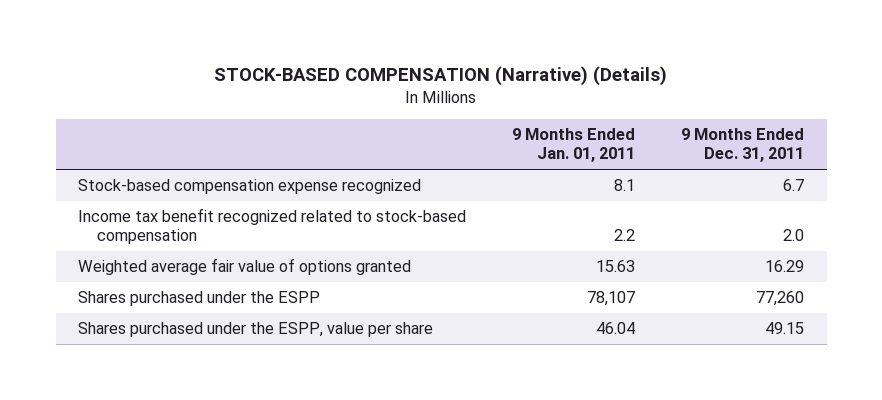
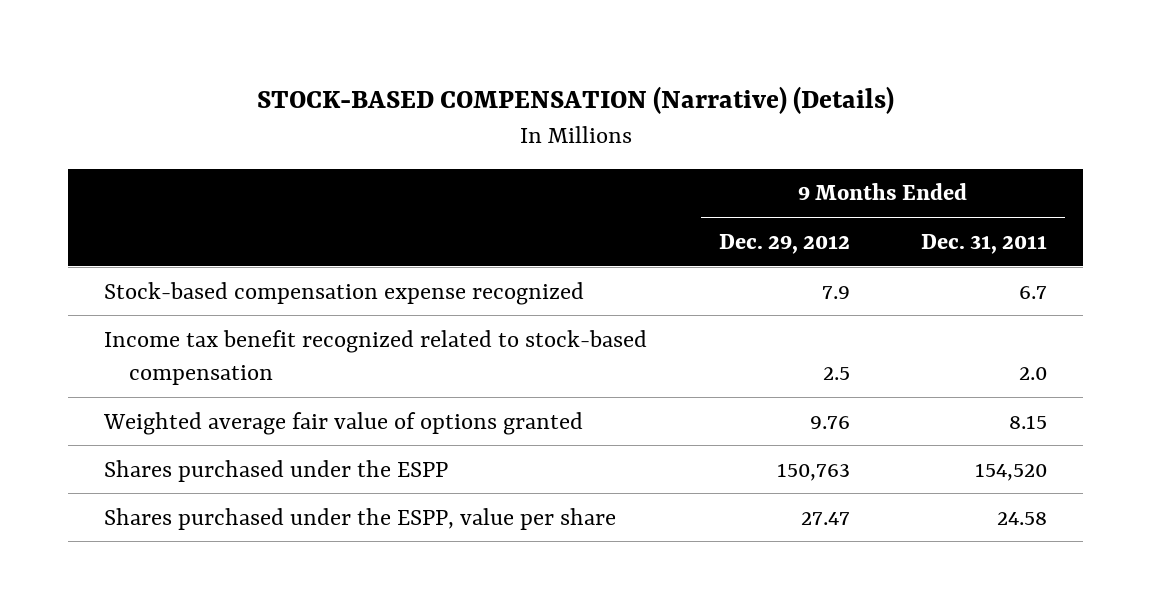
- | 9 Months Ended Jan. 01, 2011 | 9 Months Ended Dec. 31, 2011
+ | 9 Months Ended Dec. 29, 2012 | 9 Months Ended Dec. 31, 2011
- Weighted average fair value of options granted | 15.63 | 16.29
- Shares purchased under the ESPP | 78,107 | 77,260
- Shares purchased under the ESPP, value per share | 46.04 | 49.15
+ Weighted average fair value of options granted | 9.76 | 8.15
+ Shares purchased under the ESPP | 150,763 | 154,520
+ Shares purchased under the ESPP, value per share | 27.47 | 24.58

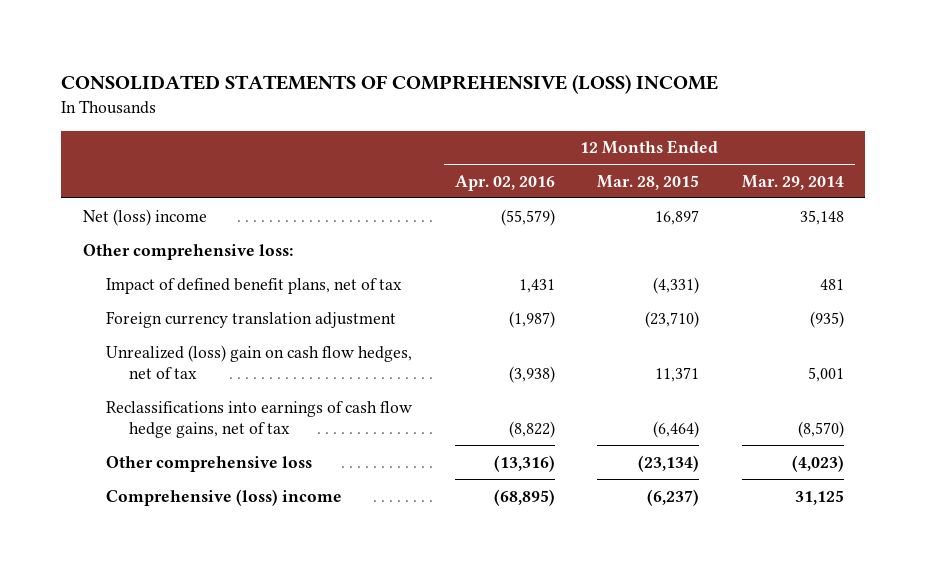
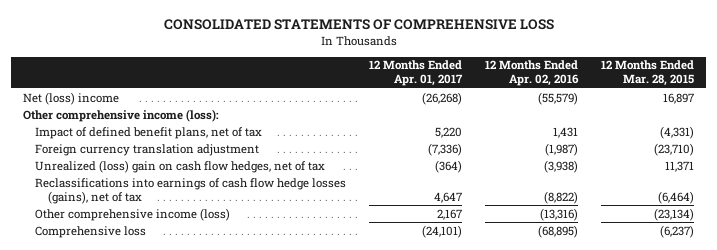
- CONSOLIDATED STATEMENTS OF COMPREHENSIVE (LOSS) INCOME
+ CONSOLIDATED STATEMENTS OF COMPREHENSIVE LOSS
- | 12 Months Ended Apr. 02, 2016 | 12 Months Ended Mar. 28, 2015 | 12 Months Ended Mar. 29, 2014
+ | 12 Months Ended Apr. 01, 2017 | 12 Months Ended Apr. 02, 2016 | 12 Months Ended Mar. 28, 2015
- Other comprehensive loss:
+ Other comprehensive income (loss):
- Reclassifications into earnings of cash flow hedge gains, net of tax | (8,822) | (6,464) | (8,570)
- Other comprehensive loss | (13,316) | (23,134) | (4,023)
- Comprehensive (loss) income | (68,895) | (6,237) | 31,125
+ Reclassifications into earnings of cash flow hedge losses (gains), net of tax | 4,647 | (8,822) | (6,464)
+ Other comprehensive income (loss) | 2,167 | (13,316) | (23,134)
+ Comprehensive loss | (24,101) | (68,895) | (6,237)

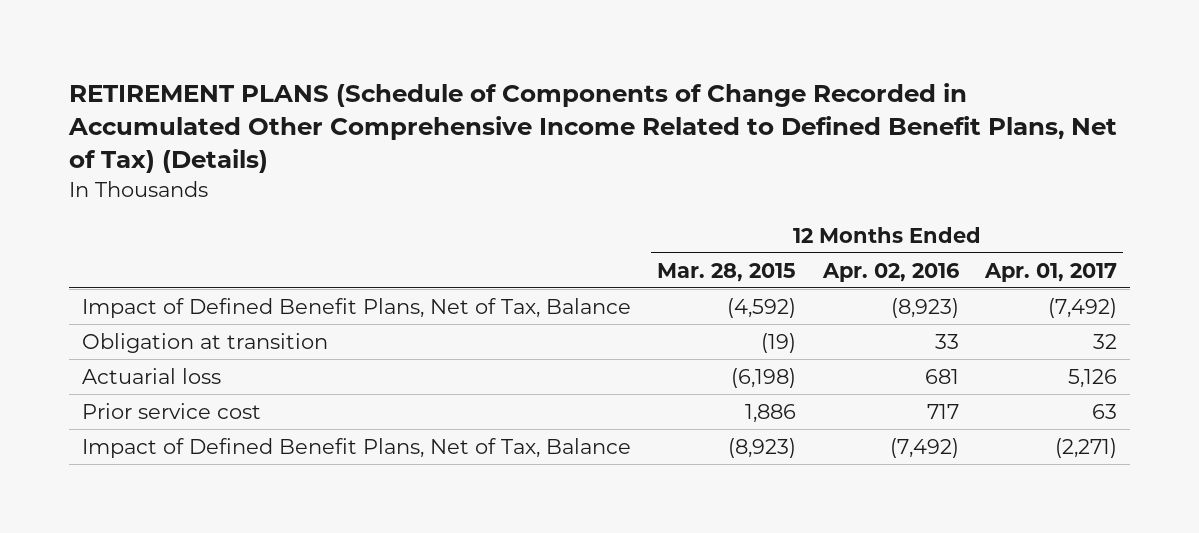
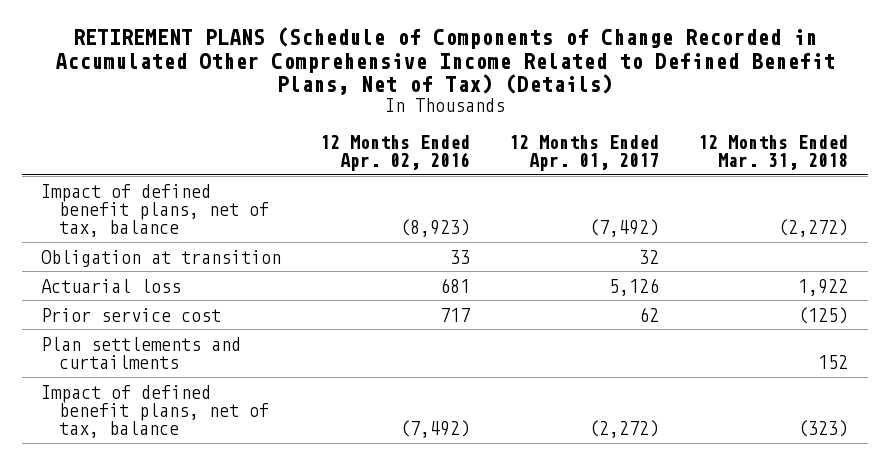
- | 12 Months Ended Mar. 28, 2015 | 12 Months Ended Apr. 02, 2016 | 12 Months Ended Apr. 01, 2017
+ | 12 Months Ended Apr. 02, 2016 | 12 Months Ended Apr. 01, 2017 | 12 Months Ended Mar. 31, 2018
- Impact of Defined Benefit Plans, Net of Tax, Balance | (4,592) | (8,923) | (7,492)
+ Impact of defined benefit plans, net of tax, balance | (8,923) | (7,492) | (2,272)
- Prior service cost | 1,886 | 717 | 63
- Impact of Defined Benefit Plans, Net of Tax, Balance | (8,923) | (7,492) | (2,271)
+ Prior service cost | 717 | 62 | (125)
+ Plan settlements and curtailments | | | 152
+ Impact of defined benefit plans, net of tax, balance | (7,492) | (2,272) | (323)

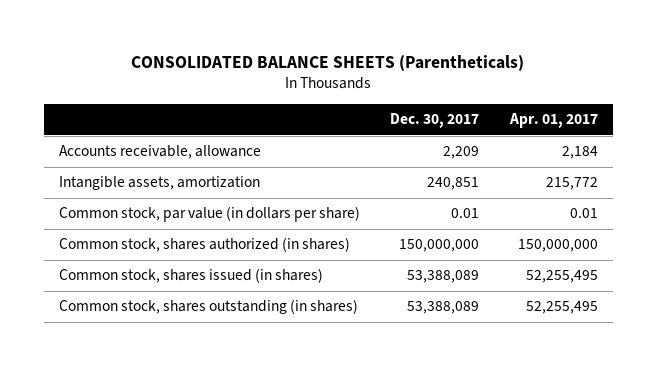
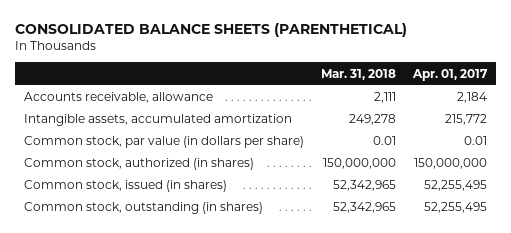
- CONSOLIDATED BALANCE SHEETS (Parentheticals)
+ CONSOLIDATED BALANCE SHEETS (PARENTHETICAL)
- | Dec. 30, 2017 | Apr. 01, 2017
+ | Mar. 31, 2018 | Apr. 01, 2017
- Intangible assets, amortization | 240,851 | 215,772
+ Intangible assets, accumulated amortization | 249,278 | 215,772
- Common stock, shares authorized (in shares) | 150,000,000 | 150,000,000
- Common stock, shares issued (in shares) | 53,388,089 | 52,255,495
- Common stock, shares outstanding (in shares) | 53,388,089 | 52,255,495
+ Common stock, authorized (in shares) | 150,000,000 | 150,000,000
+ Common stock, issued (in shares) | 52,342,965 | 52,255,495
+ Common stock, outstanding (in shares) | 52,342,965 | 52,255,495

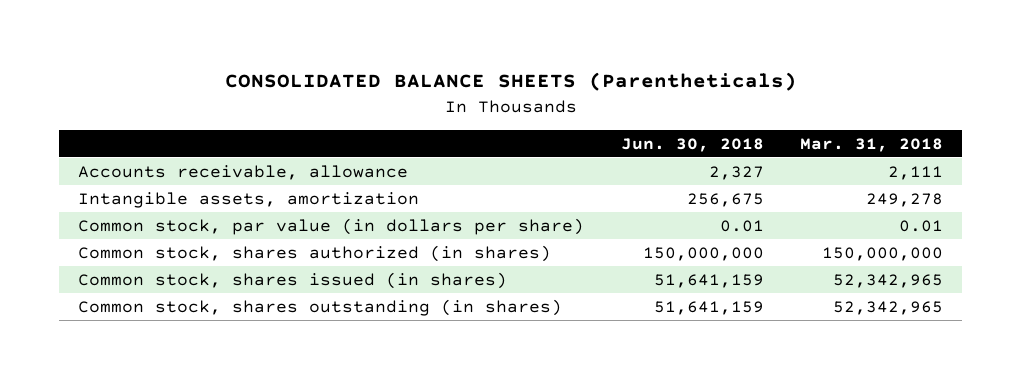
- CONSOLIDATED BALANCE SHEETS (PARENTHETICAL)
+ CONSOLIDATED BALANCE SHEETS (Parentheticals)
- | Mar. 31, 2018 | Apr. 01, 2017
+ | Jun. 30, 2018 | Mar. 31, 2018
- Intangible assets, accumulated amortization | 249,278 | 215,772
+ Intangible assets, amortization | 256,675 | 249,278
- Common stock, authorized (in shares) | 150,000,000 | 150,000,000
- Common stock, issued (in shares) | 52,342,965 | 52,255,495
- Common stock, outstanding (in shares) | 52,342,965 | 52,255,495
+ Common stock, shares authorized (in shares) | 150,000,000 | 150,000,000
+ Common stock, shares issued (in shares) | 51,641,159 | 52,342,965
+ Common stock, shares outstanding (in shares) | 51,641,159 | 52,342,965

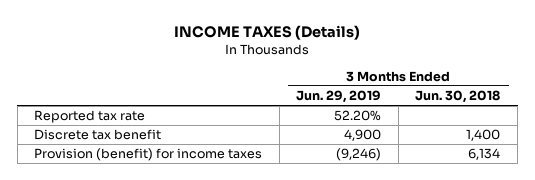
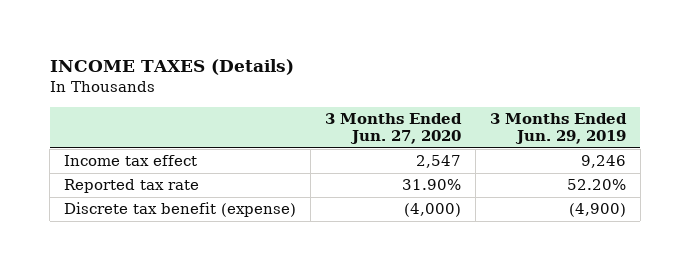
- | 3 Months Ended Jun. 29, 2019 | 3 Months Ended Jun. 30, 2018
+ | 3 Months Ended Jun. 27, 2020 | 3 Months Ended Jun. 29, 2019
+ Income tax effect | 2,547 | 9,246
- Discrete tax benefit | 4,900 | 1,400
- Provision (benefit) for income taxes | (9,246) | 6,134
+ Discrete tax benefit (expense) | (4,000) | (4,900)

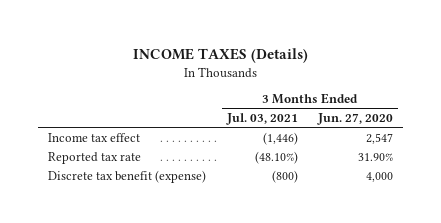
- | 3 Months Ended Jun. 27, 2020 | 3 Months Ended Jun. 29, 2019
+ | 3 Months Ended Jul. 03, 2021 | 3 Months Ended Jun. 27, 2020
- Discrete tax benefit (expense) | (4,000) | (4,900)
+ Discrete tax benefit (expense) | (800) | 4,000

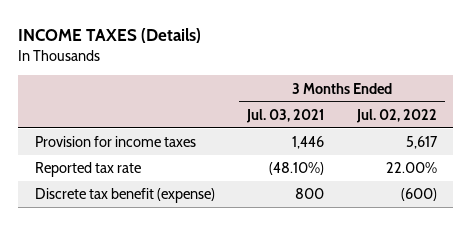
- | 3 Months Ended Jul. 03, 2021 | 3 Months Ended Jun. 27, 2020
+ | 3 Months Ended Jul. 03, 2021 | 3 Months Ended Jul. 02, 2022
- Income tax effect | (1,446) | 2,547
+ Provision for income taxes | 1,446 | 5,617
- Discrete tax benefit (expense) | (800) | 4,000
+ Discrete tax benefit (expense) | 800 | (600)

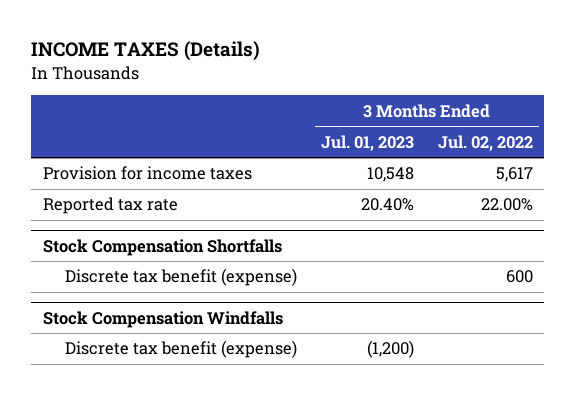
- | 3 Months Ended Jul. 03, 2021 | 3 Months Ended Jul. 02, 2022
+ | 3 Months Ended Jul. 01, 2023 | 3 Months Ended Jul. 02, 2022
- Discrete tax benefit (expense) | 800 | (600)
+ Stock Compensation Shortfalls
+ Discrete tax benefit (expense) | | 600
+ Stock Compensation Windfalls
+ Discrete tax benefit (expense) | (1,200) |

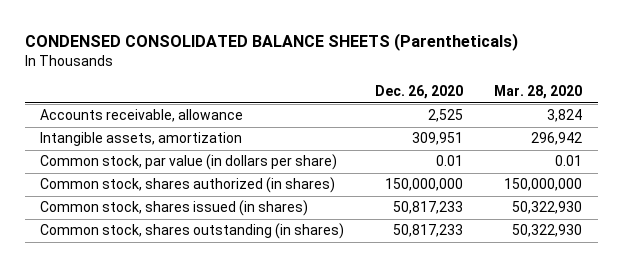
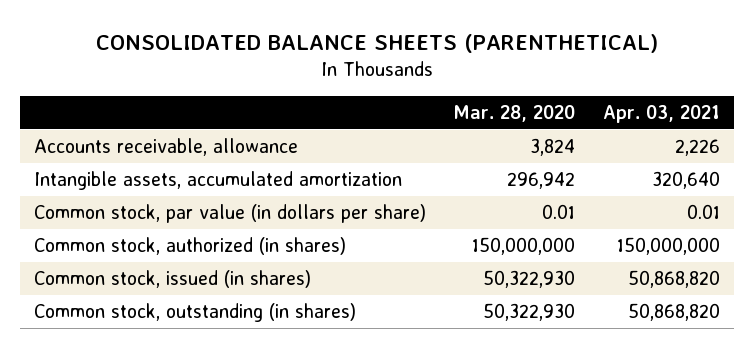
- CONDENSED CONSOLIDATED BALANCE SHEETS (Parentheticals)
+ CONSOLIDATED BALANCE SHEETS (PARENTHETICAL)
- | Dec. 26, 2020 | Mar. 28, 2020
+ | Mar. 28, 2020 | Apr. 03, 2021
- Intangible assets, amortization | 309,951 | 296,942
+ Intangible assets, accumulated amortization | 296,942 | 320,640
- Common stock, shares authorized (in shares) | 150,000,000 | 150,000,000
- Common stock, shares issued (in shares) | 50,817,233 | 50,322,930
- Common stock, shares outstanding (in shares) | 50,817,233 | 50,322,930
+ Common stock, authorized (in shares) | 150,000,000 | 150,000,000
+ Common stock, issued (in shares) | 50,322,930 | 50,868,820
+ Common stock, outstanding (in shares) | 50,322,930 | 50,868,820

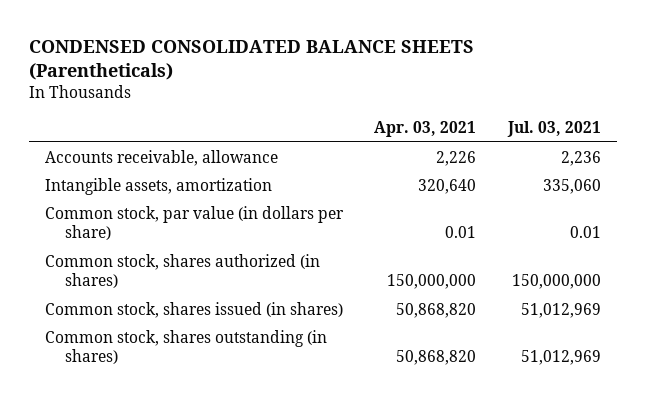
- CONSOLIDATED BALANCE SHEETS (PARENTHETICAL)
+ CONDENSED CONSOLIDATED BALANCE SHEETS (Parentheticals)
- | Mar. 28, 2020 | Apr. 03, 2021
+ | Apr. 03, 2021 | Jul. 03, 2021
- Intangible assets, accumulated amortization | 296,942 | 320,640
+ Intangible assets, amortization | 320,640 | 335,060
- Common stock, authorized (in shares) | 150,000,000 | 150,000,000
- Common stock, issued (in shares) | 50,322,930 | 50,868,820
- Common stock, outstanding (in shares) | 50,322,930 | 50,868,820
+ Common stock, shares authorized (in shares) | 150,000,000 | 150,000,000
+ Common stock, shares issued (in shares) | 50,868,820 | 51,012,969
+ Common stock, shares outstanding (in shares) | 50,868,820 | 51,012,969

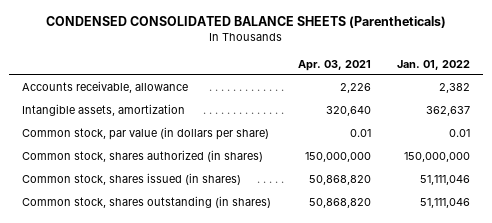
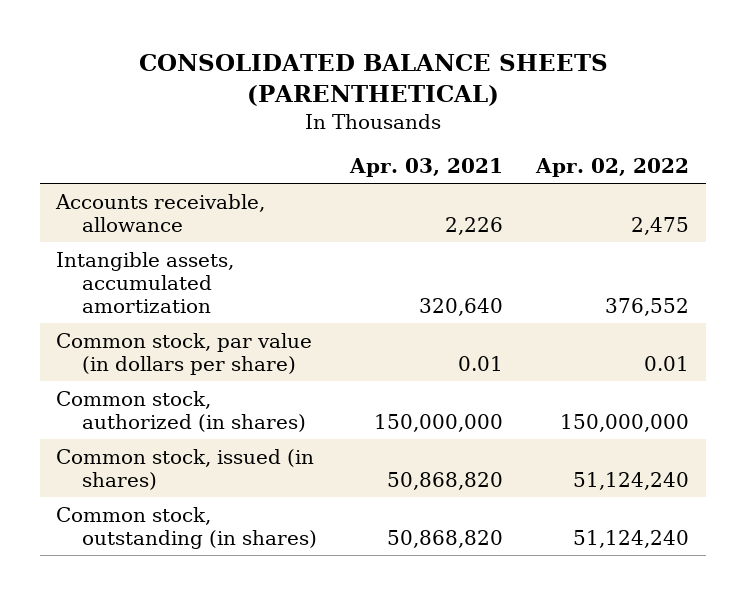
- CONDENSED CONSOLIDATED BALANCE SHEETS (Parentheticals)
+ CONSOLIDATED BALANCE SHEETS (PARENTHETICAL)
- | Apr. 03, 2021 | Jan. 01, 2022
+ | Apr. 03, 2021 | Apr. 02, 2022
- Intangible assets, amortization | 320,640 | 362,637
+ Intangible assets, accumulated amortization | 320,640 | 376,552
- Common stock, shares authorized (in shares) | 150,000,000 | 150,000,000
- Common stock, shares issued (in shares) | 50,868,820 | 51,111,046
- Common stock, shares outstanding (in shares) | 50,868,820 | 51,111,046
+ Common stock, authorized (in shares) | 150,000,000 | 150,000,000
+ Common stock, issued (in shares) | 50,868,820 | 51,124,240
+ Common stock, outstanding (in shares) | 50,868,820 | 51,124,240

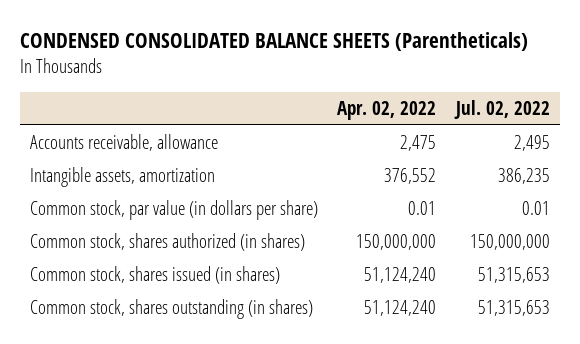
- CONSOLIDATED BALANCE SHEETS (PARENTHETICAL)
+ CONDENSED CONSOLIDATED BALANCE SHEETS (Parentheticals)
- | Apr. 03, 2021 | Apr. 02, 2022
+ | Apr. 02, 2022 | Jul. 02, 2022
- Intangible assets, accumulated amortization | 320,640 | 376,552
+ Intangible assets, amortization | 376,552 | 386,235
- Common stock, authorized (in shares) | 150,000,000 | 150,000,000
- Common stock, issued (in shares) | 50,868,820 | 51,124,240
- Common stock, outstanding (in shares) | 50,868,820 | 51,124,240
+ Common stock, shares authorized (in shares) | 150,000,000 | 150,000,000
+ Common stock, shares issued (in shares) | 51,124,240 | 51,315,653
+ Common stock, shares outstanding (in shares) | 51,124,240 | 51,315,653

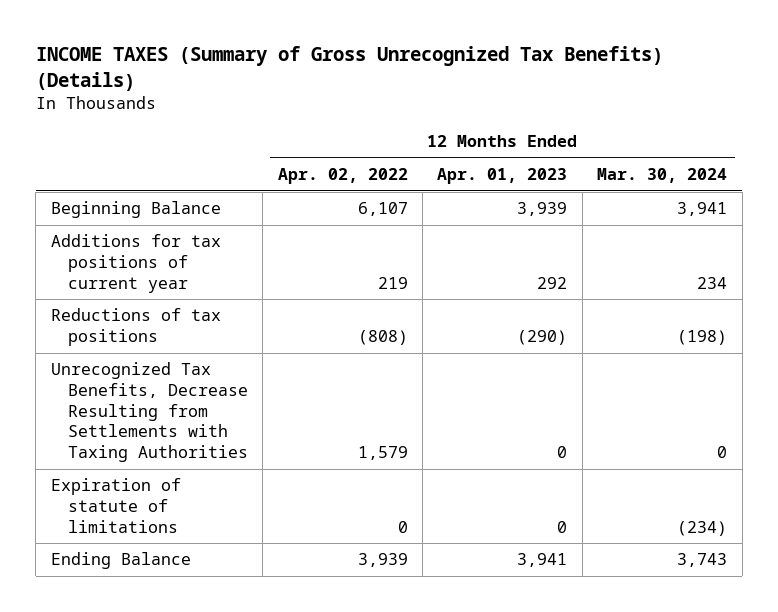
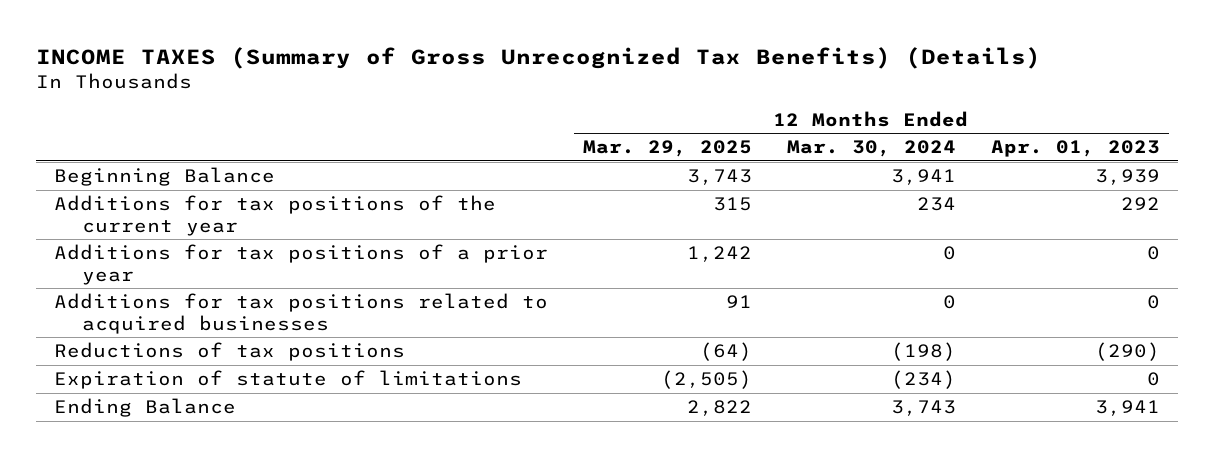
- | 12 Months Ended Apr. 02, 2022 | 12 Months Ended Apr. 01, 2023 | 12 Months Ended Mar. 30, 2024
+ | 12 Months Ended Mar. 29, 2025 | 12 Months Ended Mar. 30, 2024 | 12 Months Ended Apr. 01, 2023
- Additions for tax positions of current year | 219 | 292 | 234
+ Additions for tax positions of the current year | 315 | 234 | 292
+ Additions for tax positions of a prior year | 1,242 | 0 | 0
+ Additions for tax positions related to acquired businesses | 91 | 0 | 0
- Unrecognized Tax Benefits, Decrease Resulting from Settlements with Taxing Authorities | 1,579 | 0 | 0

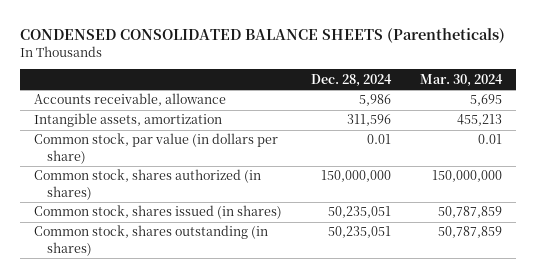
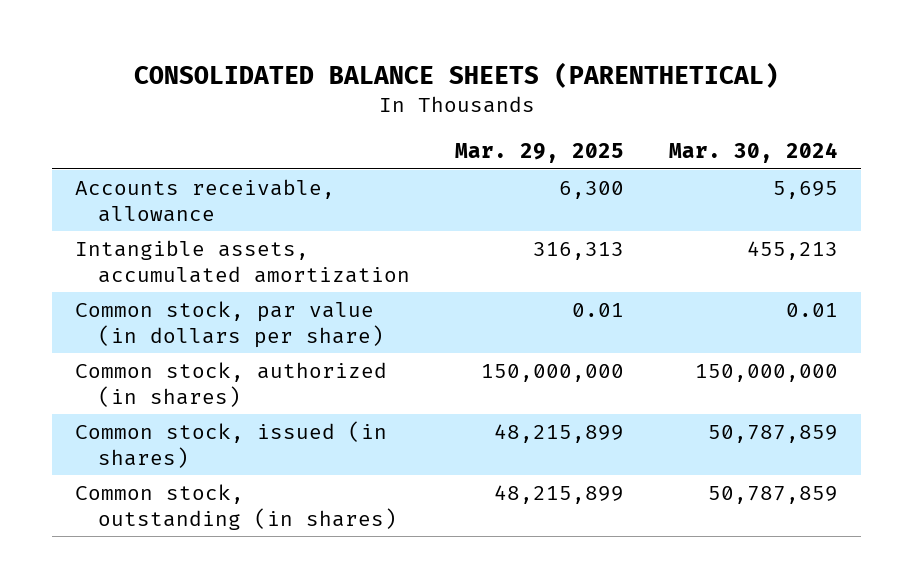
- CONDENSED CONSOLIDATED BALANCE SHEETS (Parentheticals)
+ CONSOLIDATED BALANCE SHEETS (PARENTHETICAL)
- | Dec. 28, 2024 | Mar. 30, 2024
+ | Mar. 29, 2025 | Mar. 30, 2024
- Intangible assets, amortization | 311,596 | 455,213
+ Intangible assets, accumulated amortization | 316,313 | 455,213
- Common stock, shares authorized (in shares) | 150,000,000 | 150,000,000
- Common stock, shares issued (in shares) | 50,235,051 | 50,787,859
- Common stock, shares outstanding (in shares) | 50,235,051 | 50,787,859
+ Common stock, authorized (in shares) | 150,000,000 | 150,000,000
+ Common stock, issued (in shares) | 48,215,899 | 50,787,859
+ Common stock, outstanding (in shares) | 48,215,899 | 50,787,859

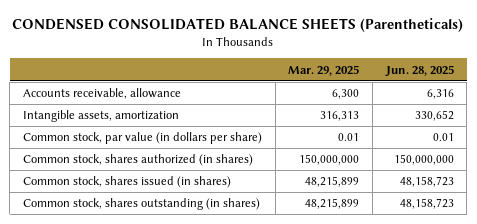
- CONSOLIDATED BALANCE SHEETS (PARENTHETICAL)
+ CONDENSED CONSOLIDATED BALANCE SHEETS (Parentheticals)
- | Mar. 29, 2025 | Mar. 30, 2024
+ | Mar. 29, 2025 | Jun. 28, 2025
- Intangible assets, accumulated amortization | 316,313 | 455,213
+ Intangible assets, amortization | 316,313 | 330,652
- Common stock, authorized (in shares) | 150,000,000 | 150,000,000
- Common stock, issued (in shares) | 48,215,899 | 50,787,859
- Common stock, outstanding (in shares) | 48,215,899 | 50,787,859
+ Common stock, shares authorized (in shares) | 150,000,000 | 150,000,000
+ Common stock, shares issued (in shares) | 48,215,899 | 48,158,723
+ Common stock, shares outstanding (in shares) | 48,215,899 | 48,158,723

